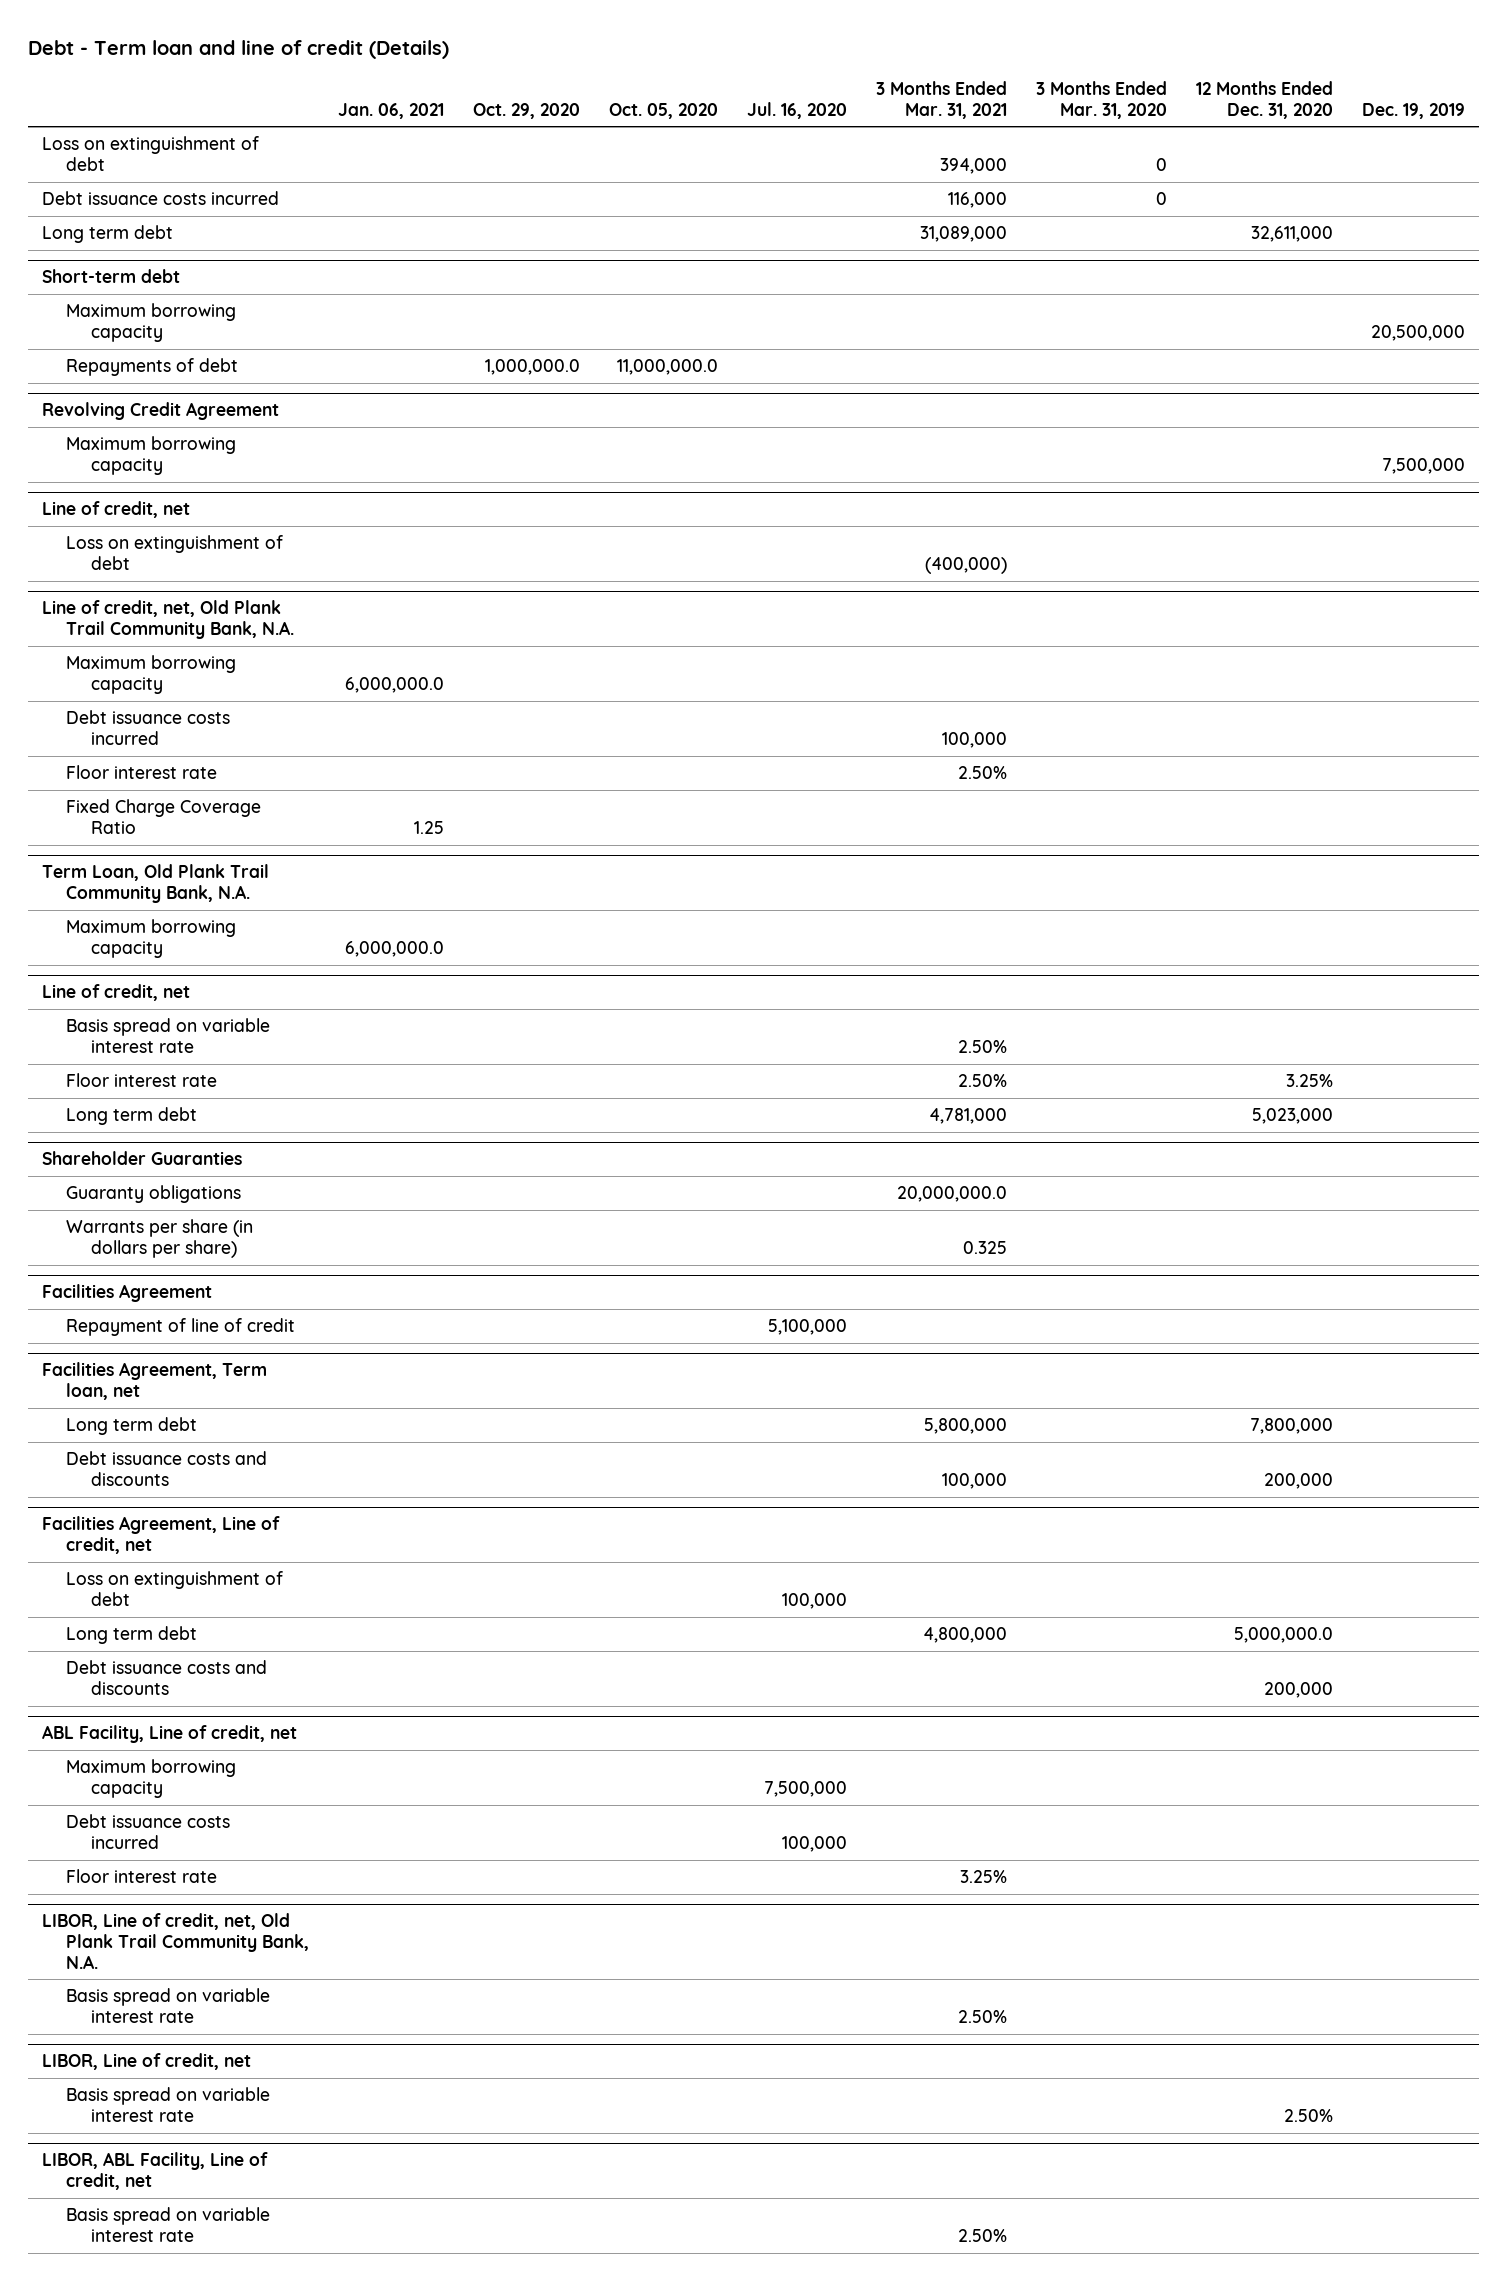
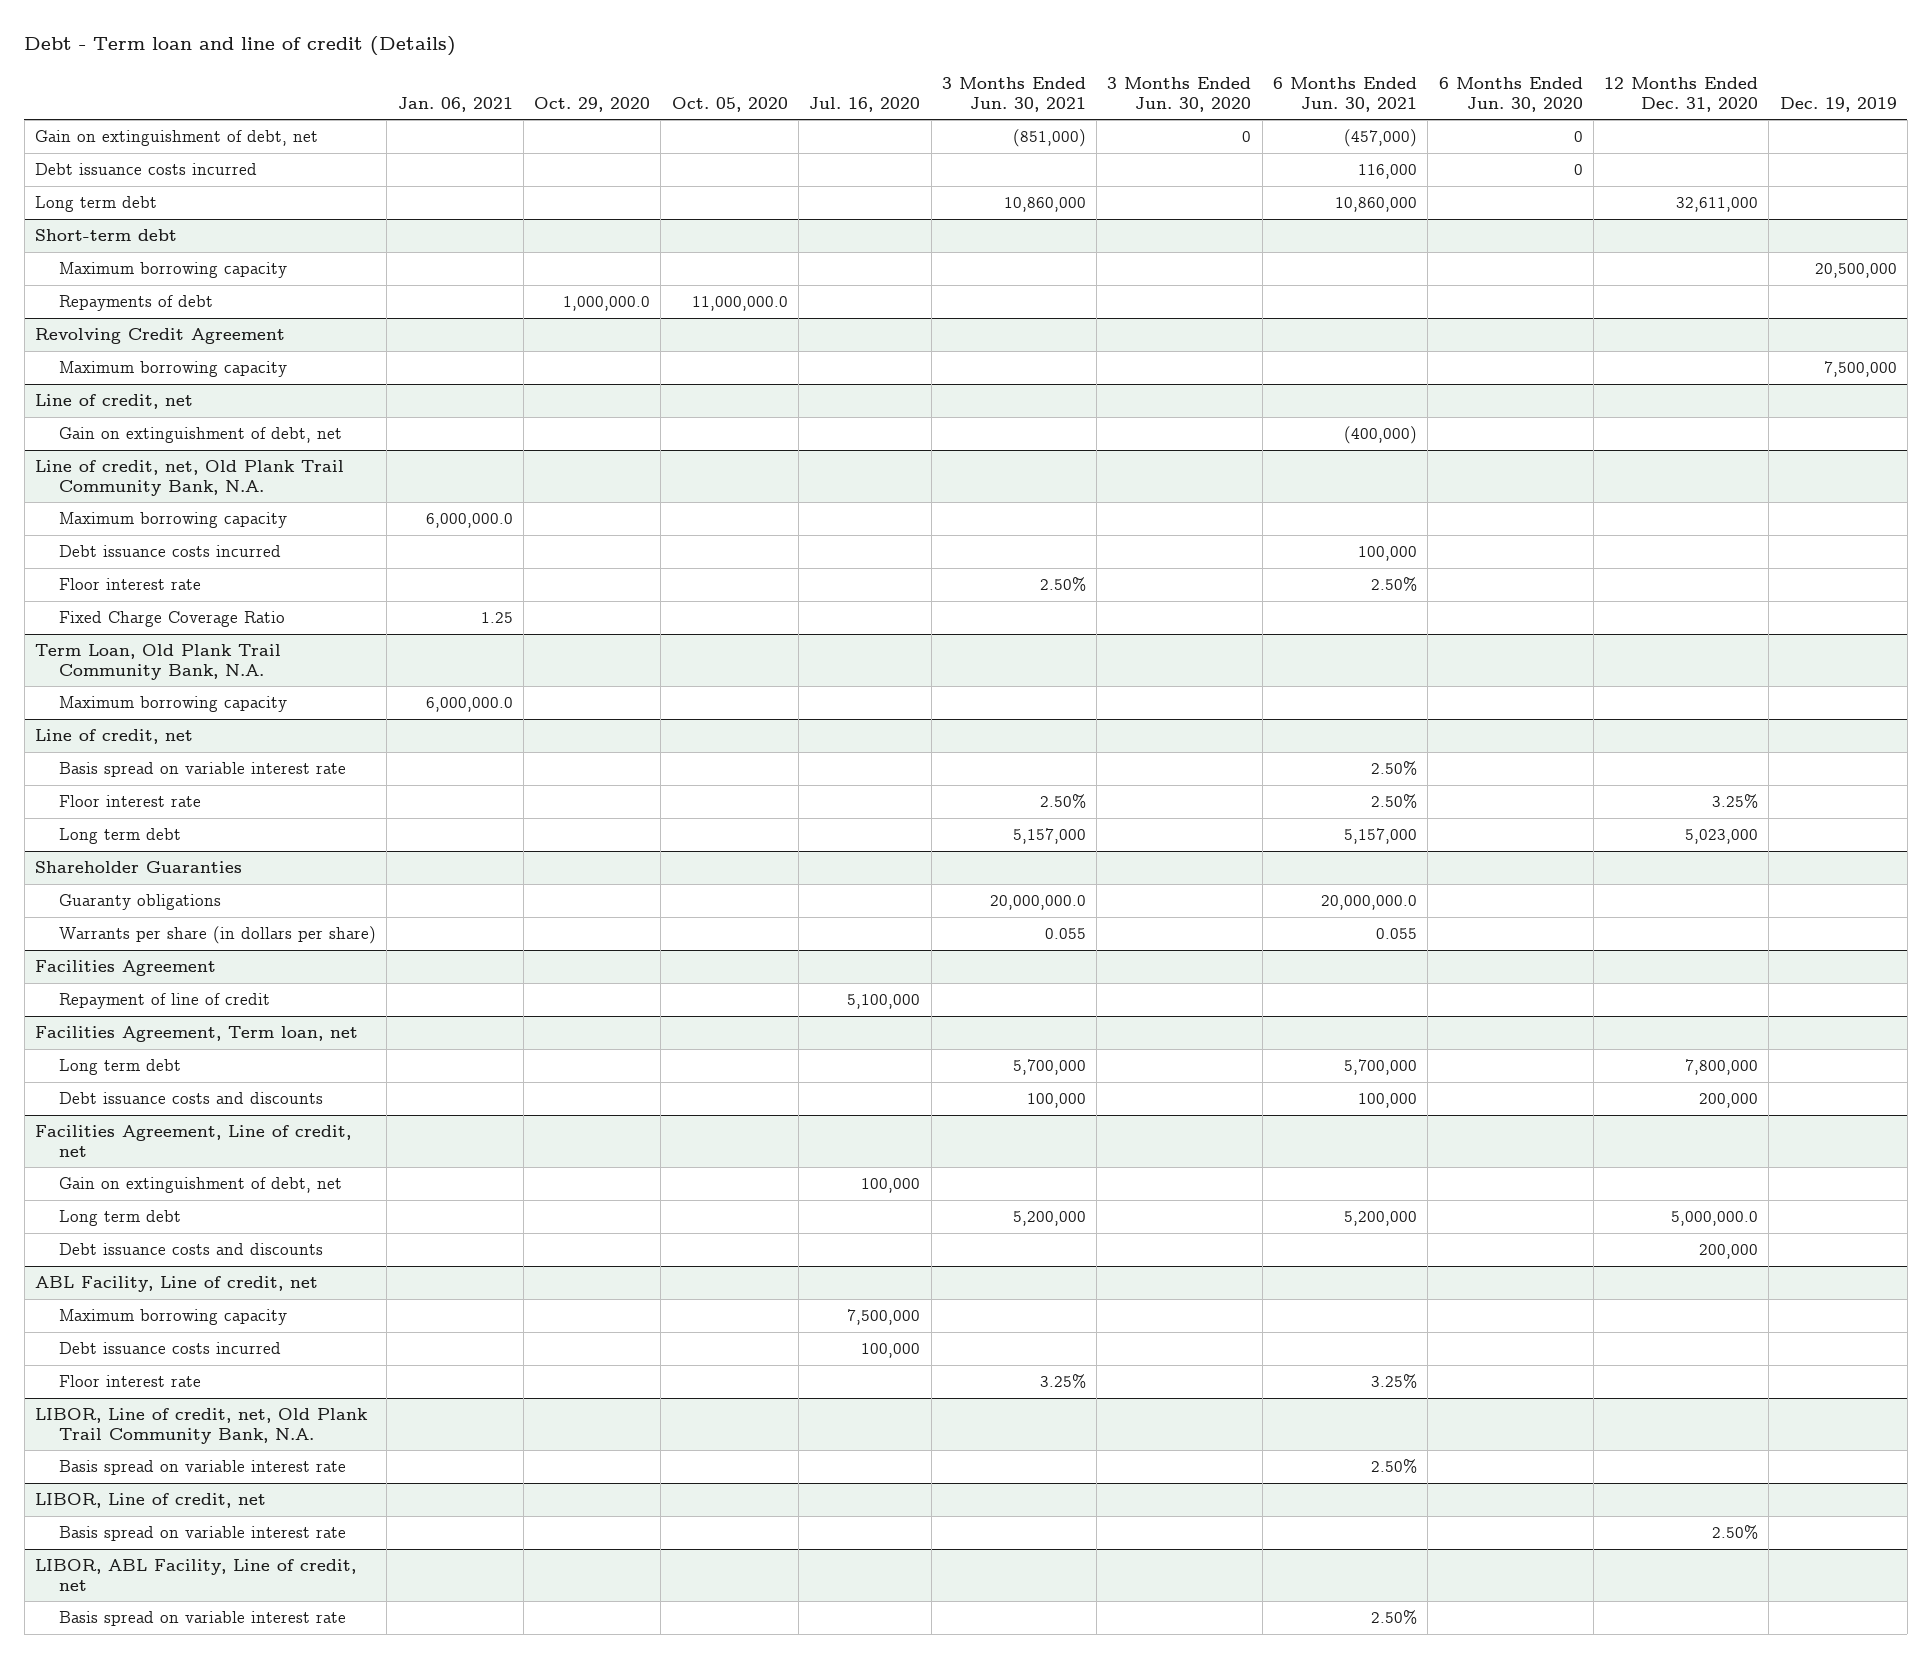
- | Jan. 06, 2021 | Oct. 29, 2020 | Oct. 05, 2020 | Jul. 16, 2020 | 3 Months Ended Mar. 31, 2021 | 3 Months Ended Mar. 31, 2020 | 12 Months Ended Dec. 31, 2020 | Dec. 19, 2019
+ | Jan. 06, 2021 | Oct. 29, 2020 | Oct. 05, 2020 | Jul. 16, 2020 | 3 Months Ended Jun. 30, 2021 | 3 Months Ended Jun. 30, 2020 | 6 Months Ended Jun. 30, 2021 | 6 Months Ended Jun. 30, 2020 | 12 Months Ended Dec. 31, 2020 | Dec. 19, 2019
- Loss on extinguishment of debt | | | | | 394,000 | 0 | |
+ Gain on extinguishment of debt, net | | | | | (851,000) | 0 | (457,000) | 0 | |
@ Line of credit, net
- Loss on extinguishment of debt | | | | | (400,000) | | |
+ Gain on extinguishment of debt, net | | | | | | | (400,000) | | |
@ Facilities Agreement, Line of credit, net
- Loss on extinguishment of debt | | | | 100,000 | | | |
+ Gain on extinguishment of debt, net | | | | 100,000 | | | | | |

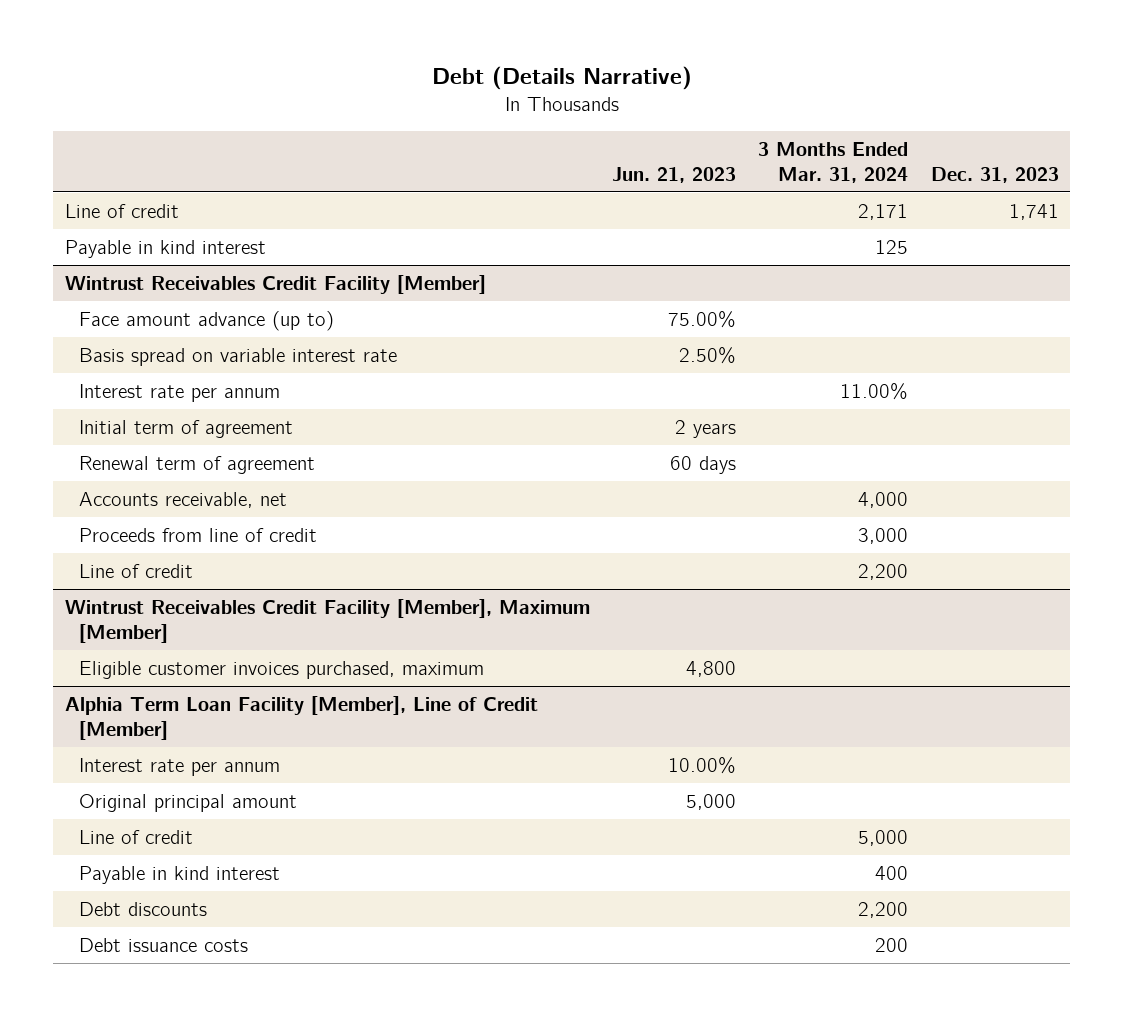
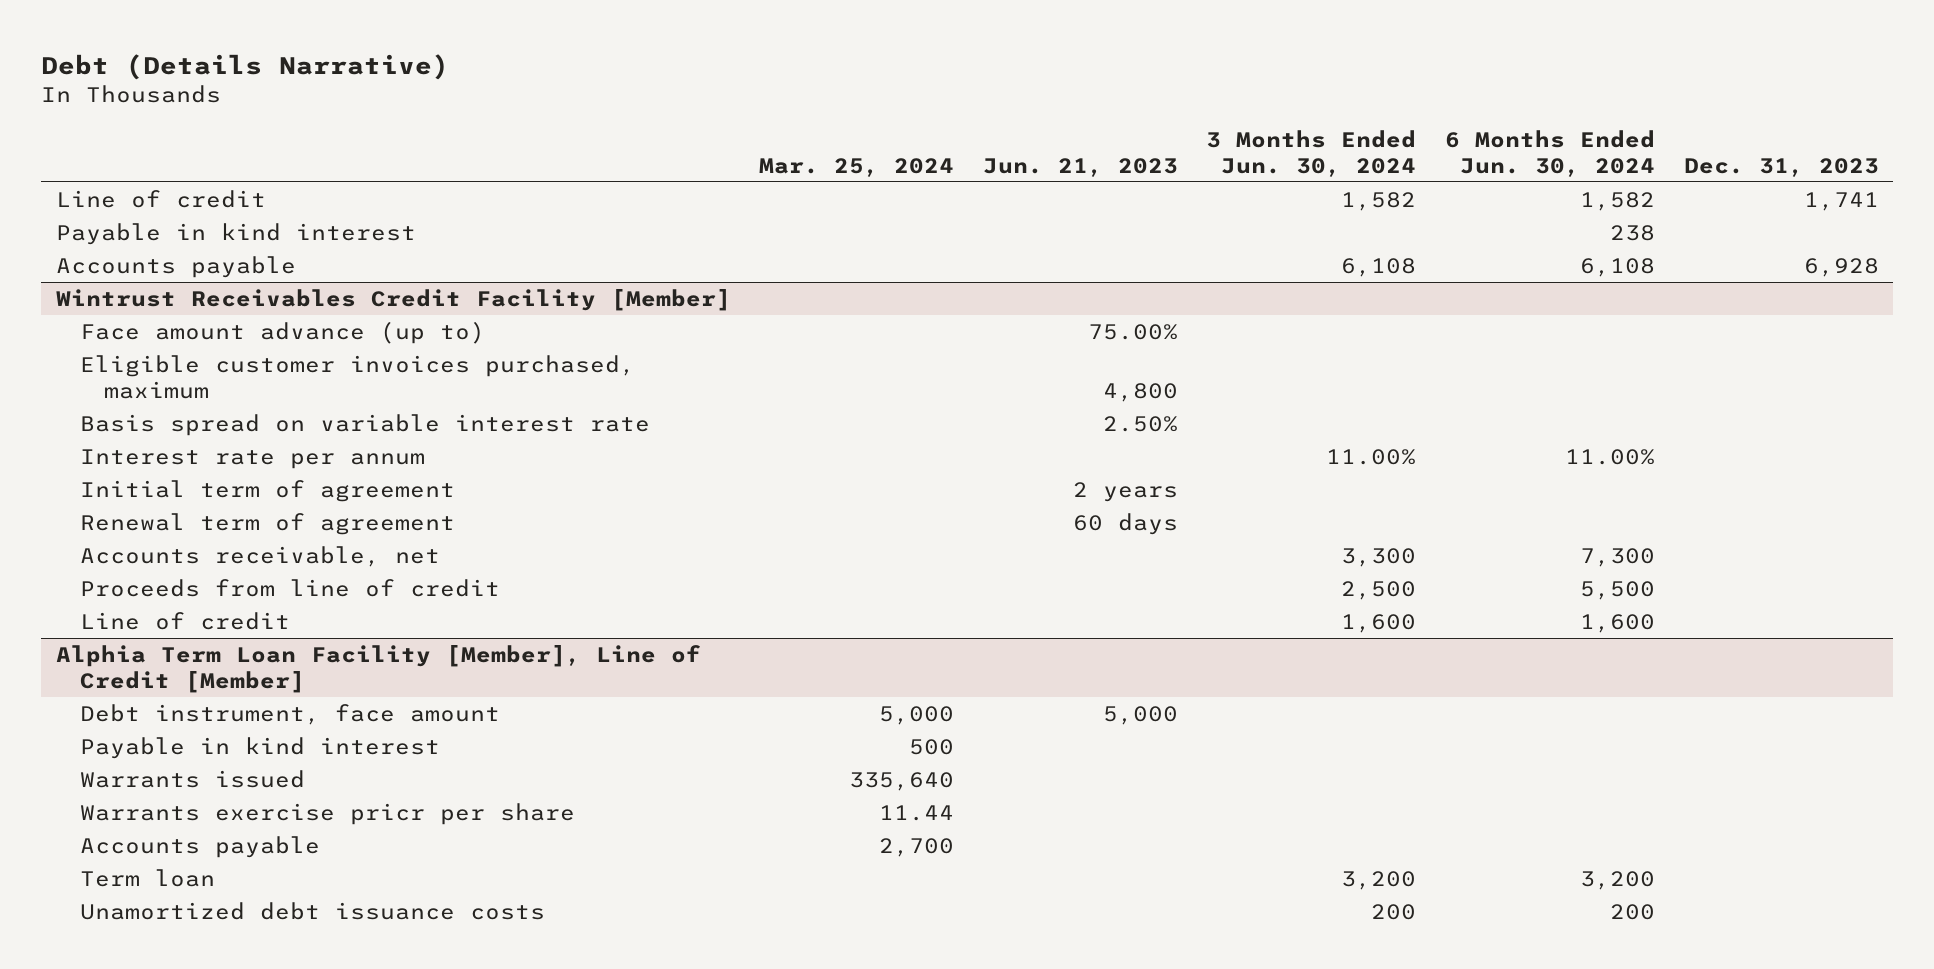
- | Jun. 21, 2023 | 3 Months Ended Mar. 31, 2024 | Dec. 31, 2023
+ | Mar. 25, 2024 | Jun. 21, 2023 | 3 Months Ended Jun. 30, 2024 | 6 Months Ended Jun. 30, 2024 | Dec. 31, 2023
+ Accounts payable | | | 6,108 | 6,108 | 6,928
@ Wintrust Receivables Credit Facility [Member]
+ Eligible customer invoices purchased, maximum | | 4,800 | | |
- Wintrust Receivables Credit Facility [Member], Maximum [Member]
- Eligible customer invoices purchased, maximum | 4,800 | |
@ Alphia Term Loan Facility [Member], Line of Credit [Member]
- Interest rate per annum | 10.00% | |
- Original principal amount | 5,000 | |
- Line of credit | | 5,000 |
+ Debt instrument, face amount | 5,000 | 5,000 | | |
- Debt discounts | | 2,200 |
- Debt issuance costs | | 200 |
+ Warrants issued | 335,640 | | | |
+ Warrants exercise pricr per share | 11.44 | | | |
+ Accounts payable | 2,700 | | | |
+ Term loan | | | 3,200 | 3,200 |
+ Unamortized debt issuance costs | | | 200 | 200 |

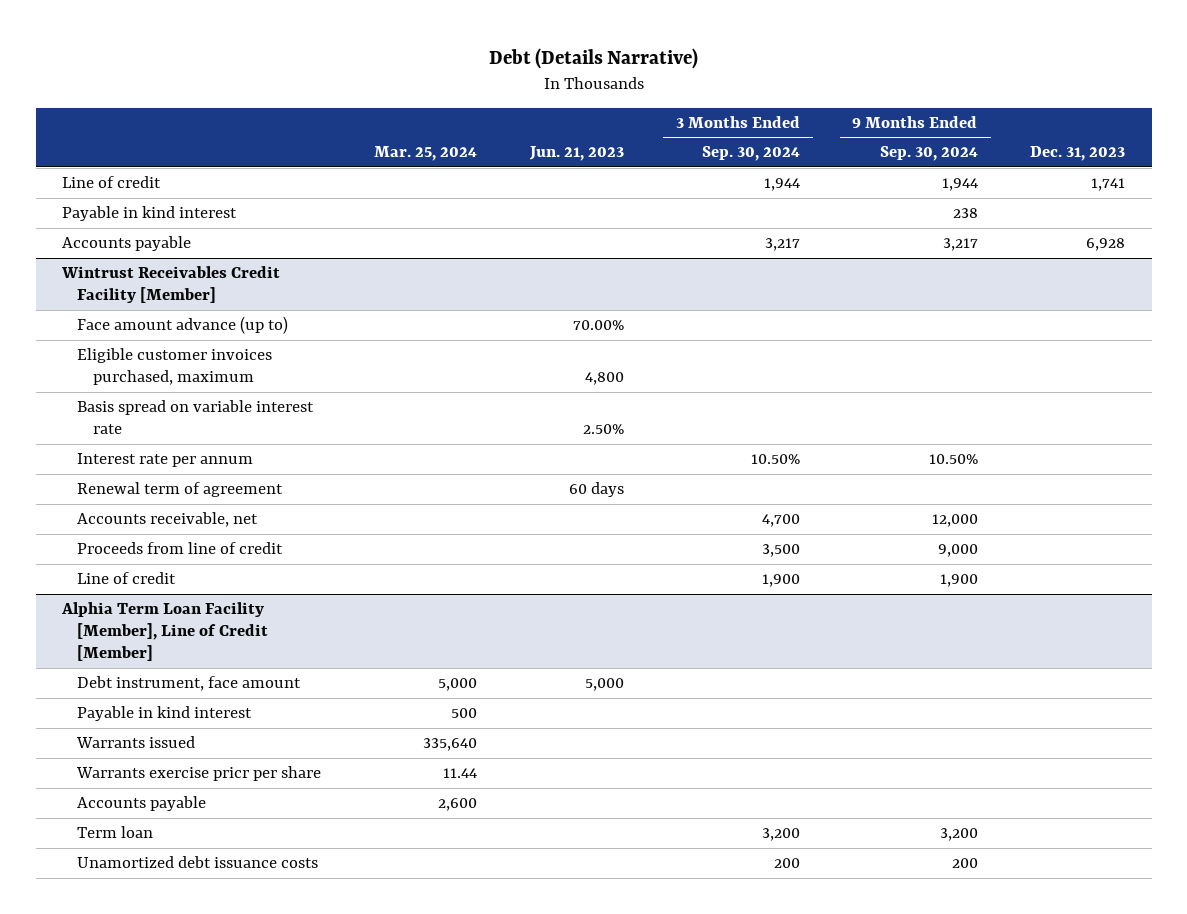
- | Mar. 25, 2024 | Jun. 21, 2023 | 3 Months Ended Jun. 30, 2024 | 6 Months Ended Jun. 30, 2024 | Dec. 31, 2023
+ | Mar. 25, 2024 | Jun. 21, 2023 | 3 Months Ended Sep. 30, 2024 | 9 Months Ended Sep. 30, 2024 | Dec. 31, 2023
@ Wintrust Receivables Credit Facility [Member]
- Face amount advance (up to) | | 75.00% | | |
+ Face amount advance (up to) | | 70.00% | | |
- Initial term of agreement | | 2 years | | |
@ Alphia Term Loan Facility [Member], Line of Credit [Member]
- Accounts payable | 2,700 | | | |
+ Accounts payable | 2,600 | | | |

